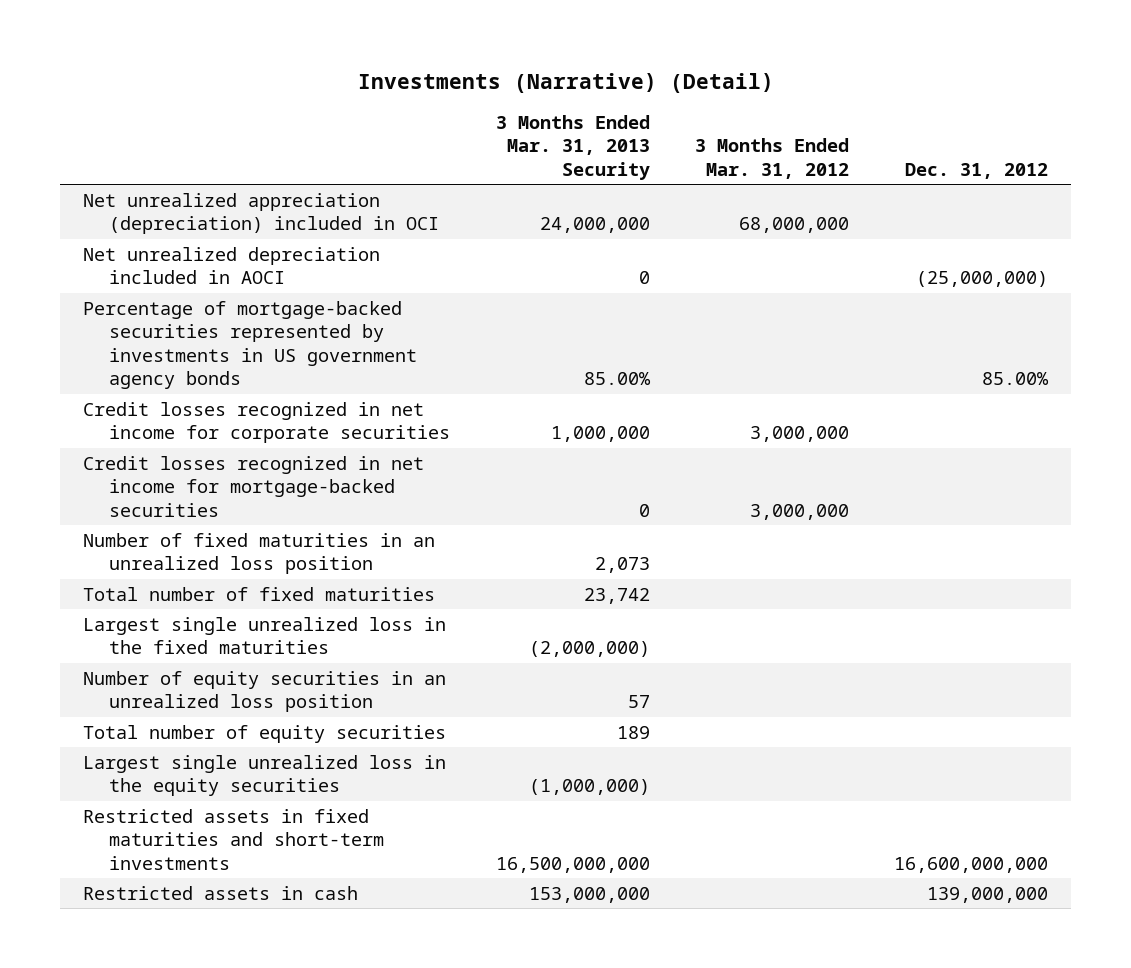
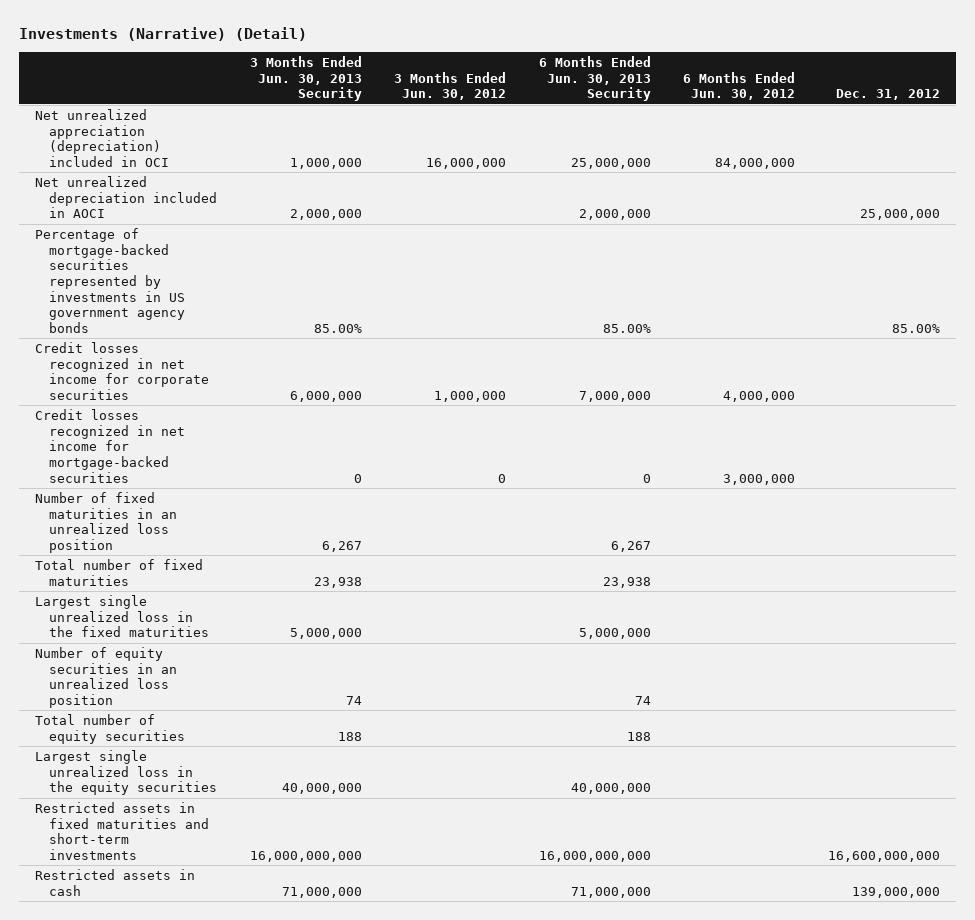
- | 3 Months Ended Mar. 31, 2013 Security | 3 Months Ended Mar. 31, 2012 | Dec. 31, 2012
+ | 3 Months Ended Jun. 30, 2013 Security | 3 Months Ended Jun. 30, 2012 | 6 Months Ended Jun. 30, 2013 Security | 6 Months Ended Jun. 30, 2012 | Dec. 31, 2012
- Net unrealized depreciation included in AOCI | 0 | | (25,000,000)
+ Net unrealized depreciation included in AOCI | 2,000,000 | | 2,000,000 | | 25,000,000

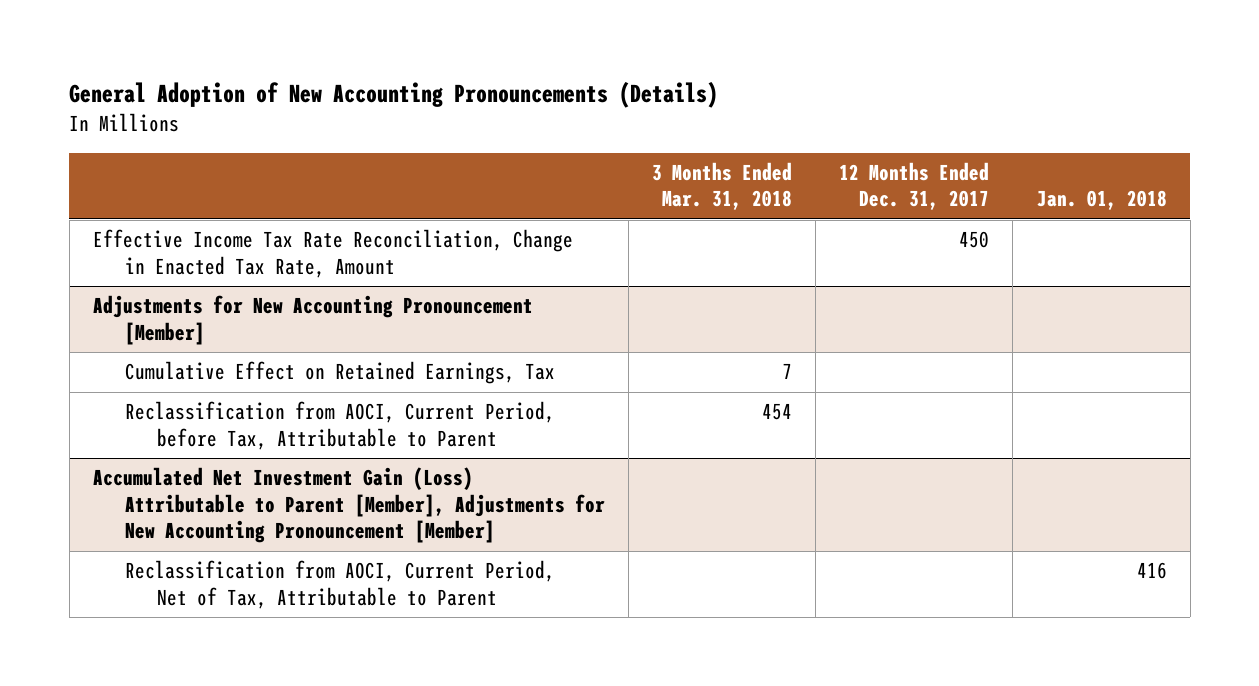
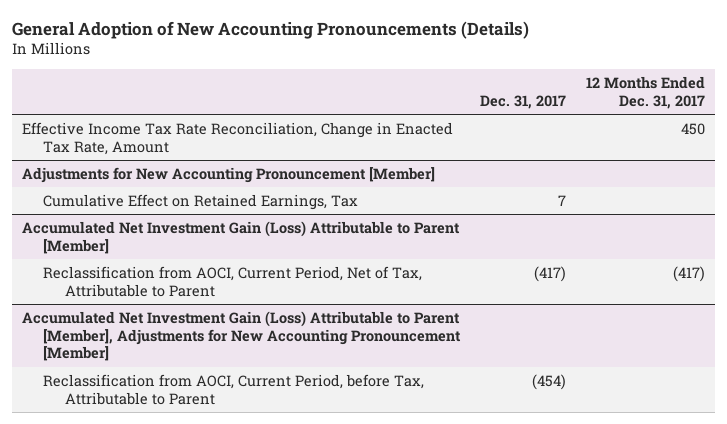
- | 3 Months Ended Mar. 31, 2018 | 12 Months Ended Dec. 31, 2017 | Jan. 01, 2018
+ | Dec. 31, 2017 | 12 Months Ended Dec. 31, 2017
@ Adjustments for New Accounting Pronouncement [Member]
- Reclassification from AOCI, Current Period, before Tax, Attributable to Parent | 454 | |
+ Accumulated Net Investment Gain (Loss) Attributable to Parent [Member]
+ Reclassification from AOCI, Current Period, Net of Tax, Attributable to Parent | (417) | (417)
@ Accumulated Net Investment Gain (Loss) Attributable to Parent [Member], Adjustments for New Accounting Pronouncement [Member]
- Reclassification from AOCI, Current Period, Net of Tax, Attributable to Parent | | | 416
+ Reclassification from AOCI, Current Period, before Tax, Attributable to Parent | (454) |

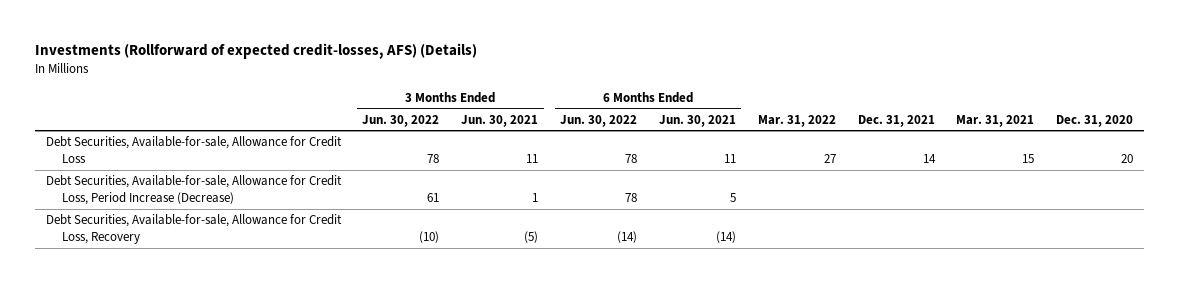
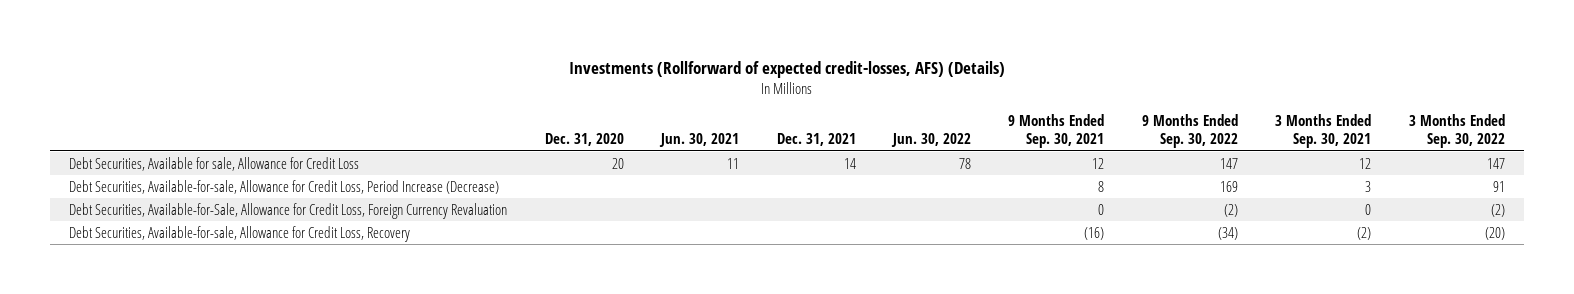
- | 3 Months Ended Jun. 30, 2022 | 3 Months Ended Jun. 30, 2021 | 6 Months Ended Jun. 30, 2022 | 6 Months Ended Jun. 30, 2021 | Mar. 31, 2022 | Dec. 31, 2021 | Mar. 31, 2021 | Dec. 31, 2020
+ | Dec. 31, 2020 | Jun. 30, 2021 | Dec. 31, 2021 | Jun. 30, 2022 | 9 Months Ended Sep. 30, 2021 | 9 Months Ended Sep. 30, 2022 | 3 Months Ended Sep. 30, 2021 | 3 Months Ended Sep. 30, 2022
- Debt Securities, Available-for-sale, Allowance for Credit Loss | 78 | 11 | 78 | 11 | 27 | 14 | 15 | 20
+ Debt Securities, Available for sale, Allowance for Credit Loss | 20 | 11 | 14 | 78 | 12 | 147 | 12 | 147
+ Debt Securities, Available-for-Sale, Allowance for Credit Loss, Foreign Currency Revaluation | | | | | 0 | (2) | 0 | (2)

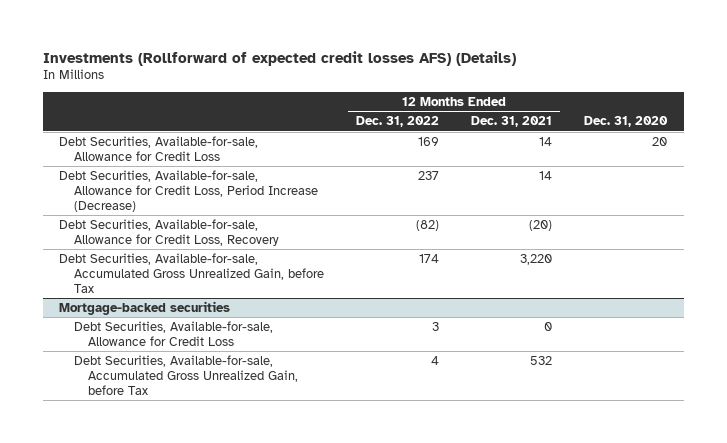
- Investments (Rollforward of expected credit-losses, AFS) (Details)
+ Investments (Rollforward of expected credit losses AFS) (Details)
- | Dec. 31, 2020 | Jun. 30, 2021 | Dec. 31, 2021 | Jun. 30, 2022 | 9 Months Ended Sep. 30, 2021 | 9 Months Ended Sep. 30, 2022 | 3 Months Ended Sep. 30, 2021 | 3 Months Ended Sep. 30, 2022
+ | 12 Months Ended Dec. 31, 2022 | 12 Months Ended Dec. 31, 2021 | Dec. 31, 2020
- Debt Securities, Available for sale, Allowance for Credit Loss | 20 | 11 | 14 | 78 | 12 | 147 | 12 | 147
+ Debt Securities, Available-for-sale, Allowance for Credit Loss | 169 | 14 | 20
- Debt Securities, Available-for-Sale, Allowance for Credit Loss, Foreign Currency Revaluation | | | | | 0 | (2) | 0 | (2)
+ Debt Securities, Available-for-sale, Accumulated Gross Unrealized Gain, before Tax | 174 | 3,220 |
+ Mortgage-backed securities
+ Debt Securities, Available-for-sale, Allowance for Credit Loss | 3 | 0 |
+ Debt Securities, Available-for-sale, Accumulated Gross Unrealized Gain, before Tax | 4 | 532 |

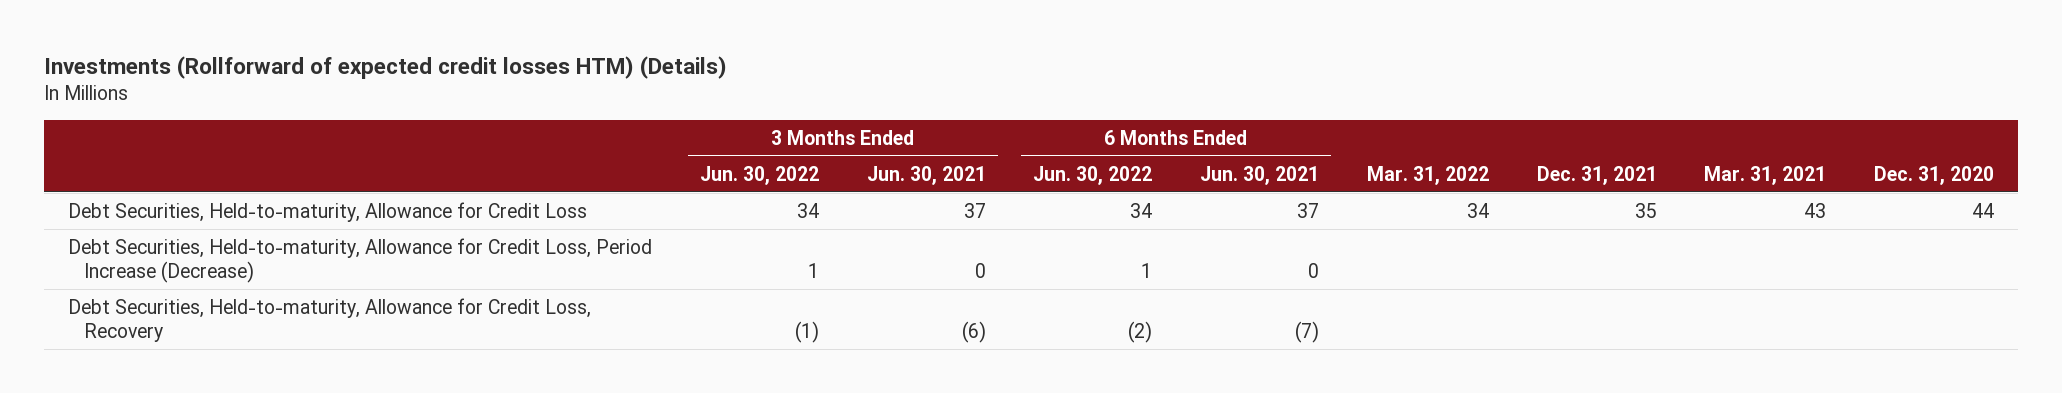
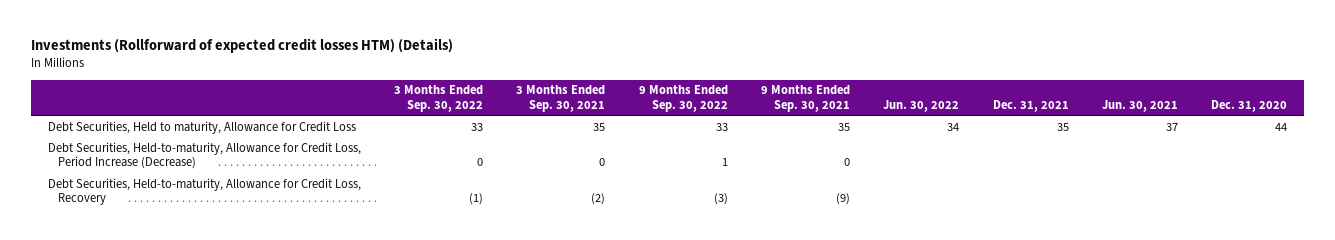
- | 3 Months Ended Jun. 30, 2022 | 3 Months Ended Jun. 30, 2021 | 6 Months Ended Jun. 30, 2022 | 6 Months Ended Jun. 30, 2021 | Mar. 31, 2022 | Dec. 31, 2021 | Mar. 31, 2021 | Dec. 31, 2020
+ | 3 Months Ended Sep. 30, 2022 | 3 Months Ended Sep. 30, 2021 | 9 Months Ended Sep. 30, 2022 | 9 Months Ended Sep. 30, 2021 | Jun. 30, 2022 | Dec. 31, 2021 | Jun. 30, 2021 | Dec. 31, 2020
- Debt Securities, Held-to-maturity, Allowance for Credit Loss | 34 | 37 | 34 | 37 | 34 | 35 | 43 | 44
+ Debt Securities, Held to maturity, Allowance for Credit Loss | 33 | 35 | 33 | 35 | 34 | 35 | 37 | 44

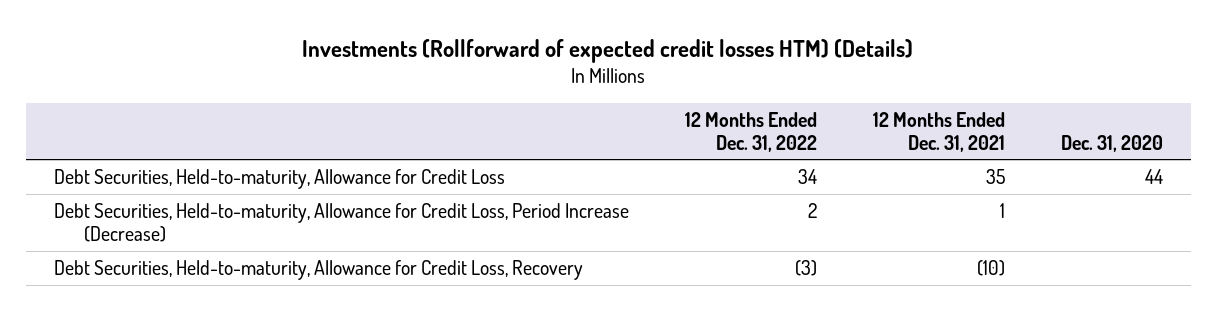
- | 3 Months Ended Sep. 30, 2022 | 3 Months Ended Sep. 30, 2021 | 9 Months Ended Sep. 30, 2022 | 9 Months Ended Sep. 30, 2021 | Jun. 30, 2022 | Dec. 31, 2021 | Jun. 30, 2021 | Dec. 31, 2020
+ | 12 Months Ended Dec. 31, 2022 | 12 Months Ended Dec. 31, 2021 | Dec. 31, 2020
- Debt Securities, Held to maturity, Allowance for Credit Loss | 33 | 35 | 33 | 35 | 34 | 35 | 37 | 44
+ Debt Securities, Held-to-maturity, Allowance for Credit Loss | 34 | 35 | 44

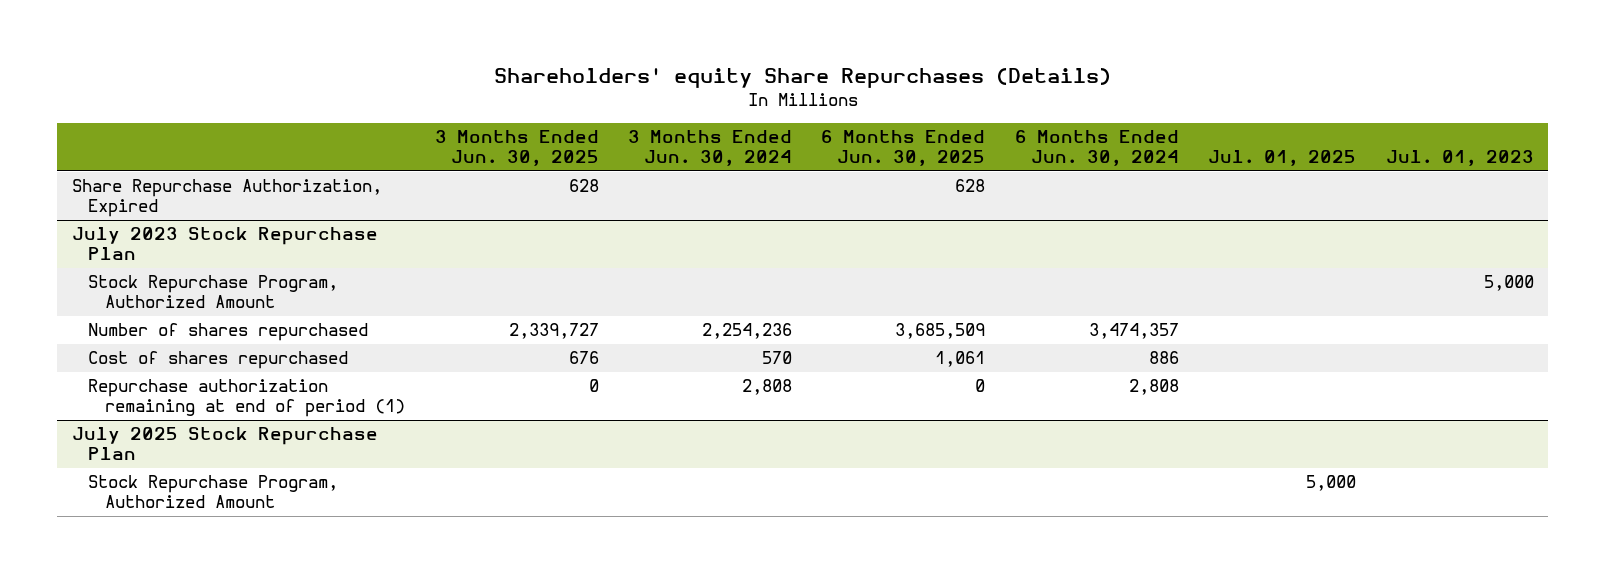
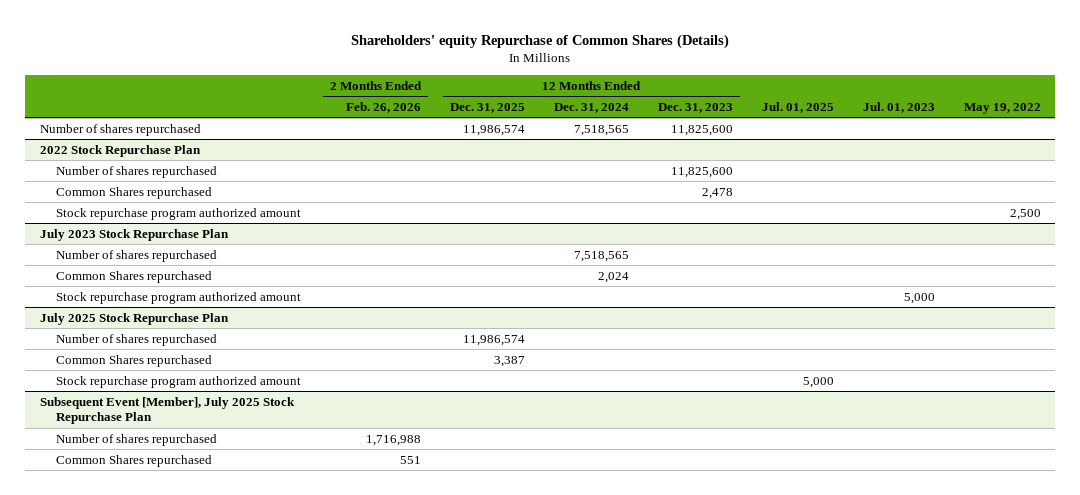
- Shareholders' equity Share Repurchases (Details)
+ Shareholders' equity Repurchase of Common Shares (Details)
- | 3 Months Ended Jun. 30, 2025 | 3 Months Ended Jun. 30, 2024 | 6 Months Ended Jun. 30, 2025 | 6 Months Ended Jun. 30, 2024 | Jul. 01, 2025 | Jul. 01, 2023
+ | 2 Months Ended Feb. 26, 2026 | 12 Months Ended Dec. 31, 2025 | 12 Months Ended Dec. 31, 2024 | 12 Months Ended Dec. 31, 2023 | Jul. 01, 2025 | Jul. 01, 2023 | May 19, 2022
- Share Repurchase Authorization, Expired | 628 | | 628 | | |
+ Number of shares repurchased | | 11,986,574 | 7,518,565 | 11,825,600 | | |
+ 2022 Stock Repurchase Plan
+ Number of shares repurchased | | | | 11,825,600 | | |
+ Common Shares repurchased | | | | 2,478 | | |
+ Stock repurchase program authorized amount | | | | | | | 2,500
@ July 2023 Stock Repurchase Plan
- Stock Repurchase Program, Authorized Amount | | | | | | 5,000
- Cost of shares repurchased | 676 | 570 | 1,061 | 886 | |
- Repurchase authorization remaining at end of period (1) | 0 | 2,808 | 0 | 2,808 | |
+ Common Shares repurchased | | | 2,024 | | | |
+ Stock repurchase program authorized amount | | | | | | 5,000 |
@ July 2025 Stock Repurchase Plan
- Stock Repurchase Program, Authorized Amount | | | | | 5,000 |
+ Number of shares repurchased | | 11,986,574 | | | | |
+ Common Shares repurchased | | 3,387 | | | | |
+ Stock repurchase program authorized amount | | | | | 5,000 | |
+ Subsequent Event [Member], July 2025 Stock Repurchase Plan
+ Number of shares repurchased | 1,716,988 | | | | | |
+ Common Shares repurchased | 551 | | | | | |

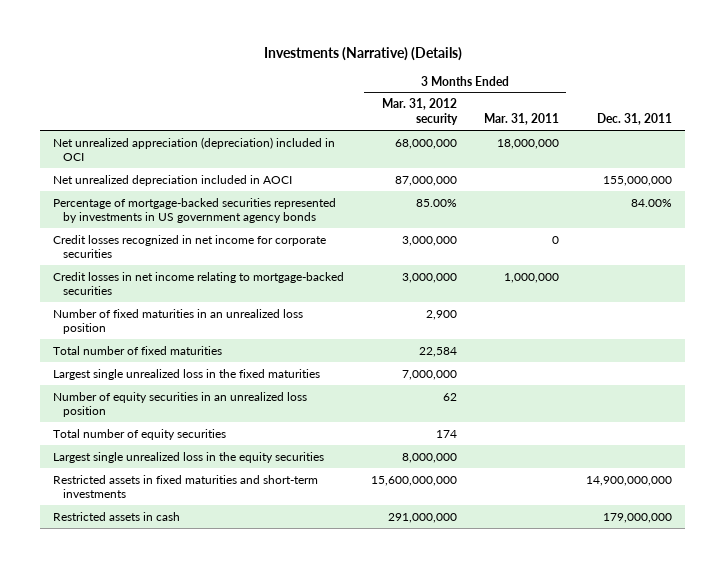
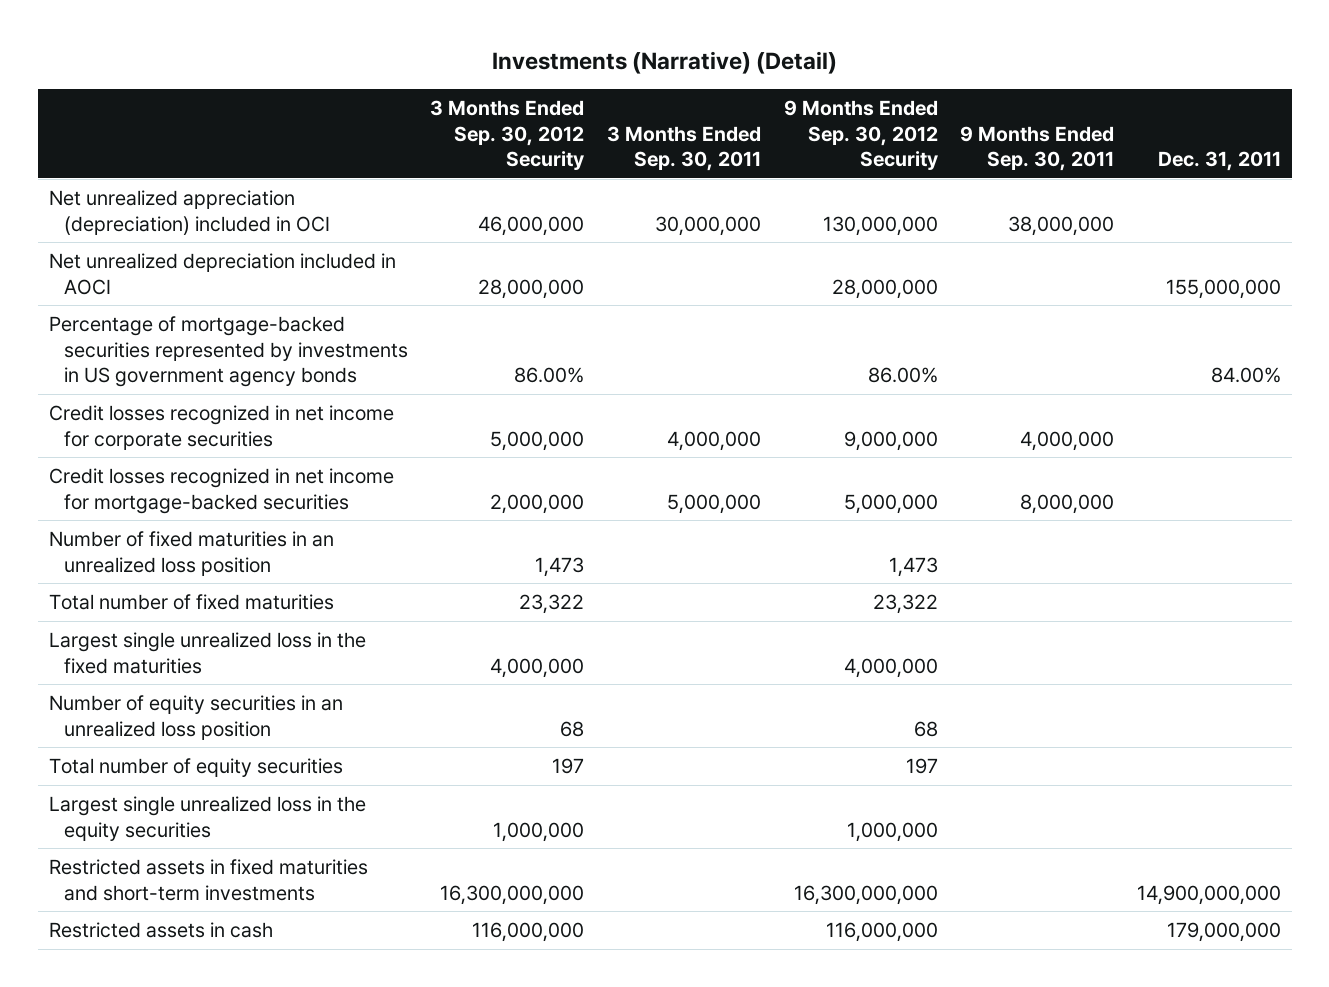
- Investments (Narrative) (Details)
+ Investments (Narrative) (Detail)
- | 3 Months Ended Mar. 31, 2012 security | 3 Months Ended Mar. 31, 2011 | Dec. 31, 2011
+ | 3 Months Ended Sep. 30, 2012 Security | 3 Months Ended Sep. 30, 2011 | 9 Months Ended Sep. 30, 2012 Security | 9 Months Ended Sep. 30, 2011 | Dec. 31, 2011
- Credit losses in net income relating to mortgage-backed securities | 3,000,000 | 1,000,000 |
+ Credit losses recognized in net income for mortgage-backed securities | 2,000,000 | 5,000,000 | 5,000,000 | 8,000,000 |

